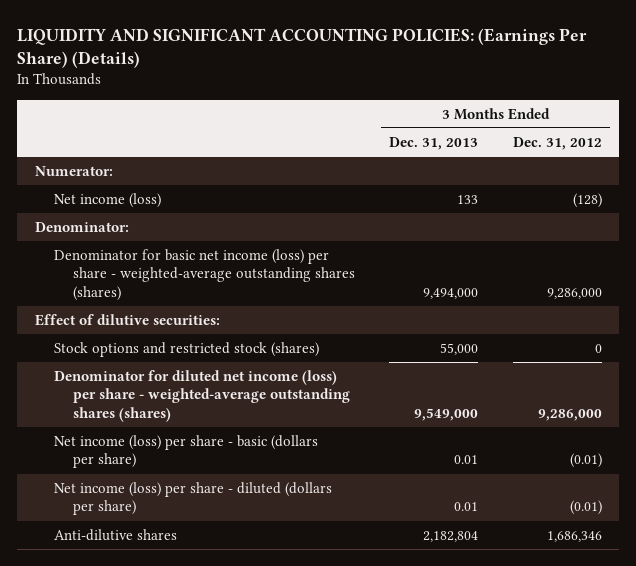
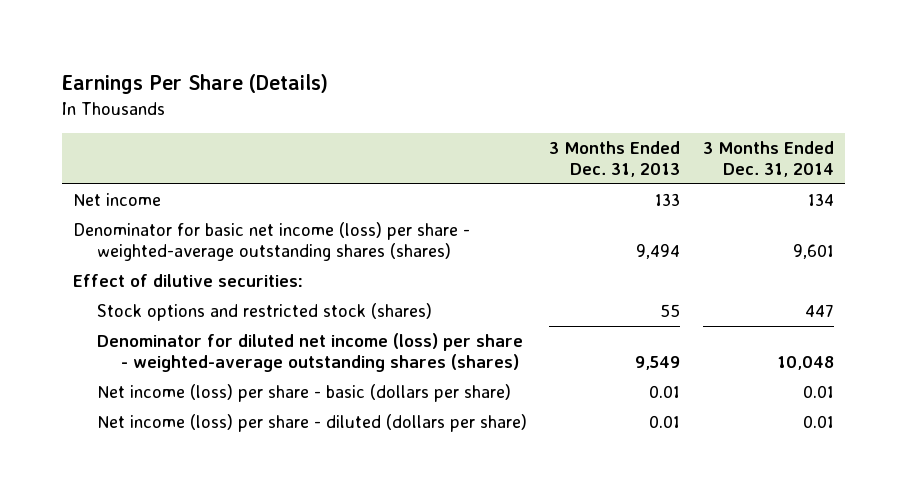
- LIQUIDITY AND SIGNIFICANT ACCOUNTING POLICIES: (Earnings Per Share) (Details)
+ Earnings Per Share (Details)
- | 3 Months Ended Dec. 31, 2013 | 3 Months Ended Dec. 31, 2012
+ | 3 Months Ended Dec. 31, 2013 | 3 Months Ended Dec. 31, 2014
- Numerator:
- Net income (loss) | 133 | (128)
- Denominator:
- Denominator for basic net income (loss) per share - weighted-average outstanding shares (shares) | 9,494,000 | 9,286,000
+ Net income | 133 | 134
+ Denominator for basic net income (loss) per share - weighted-average outstanding shares (shares) | 9,494 | 9,601
- Stock options and restricted stock (shares) | 55,000 | 0
- Denominator for diluted net income (loss) per share - weighted-average outstanding shares (shares) | 9,549,000 | 9,286,000
+ Stock options and restricted stock (shares) | 55 | 447
+ Denominator for diluted net income (loss) per share - weighted-average outstanding shares (shares) | 9,549 | 10,048
- Anti-dilutive shares | 2,182,804 | 1,686,346

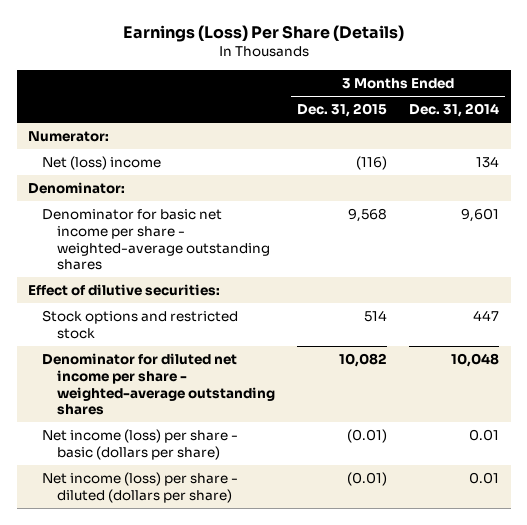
- Earnings Per Share (Details)
+ Earnings (Loss) Per Share (Details)
- | 3 Months Ended Dec. 31, 2013 | 3 Months Ended Dec. 31, 2014
+ | 3 Months Ended Dec. 31, 2015 | 3 Months Ended Dec. 31, 2014
- Net income | 133 | 134
- Denominator for basic net income (loss) per share - weighted-average outstanding shares (shares) | 9,494 | 9,601
+ Numerator:
+ Net (loss) income | (116) | 134
+ Denominator:
+ Denominator for basic net income per share - weighted-average outstanding shares | 9,568 | 9,601
- Stock options and restricted stock (shares) | 55 | 447
- Denominator for diluted net income (loss) per share - weighted-average outstanding shares (shares) | 9,549 | 10,048
+ Stock options and restricted stock | 514 | 447
+ Denominator for diluted net income per share - weighted-average outstanding shares | 10,082 | 10,048

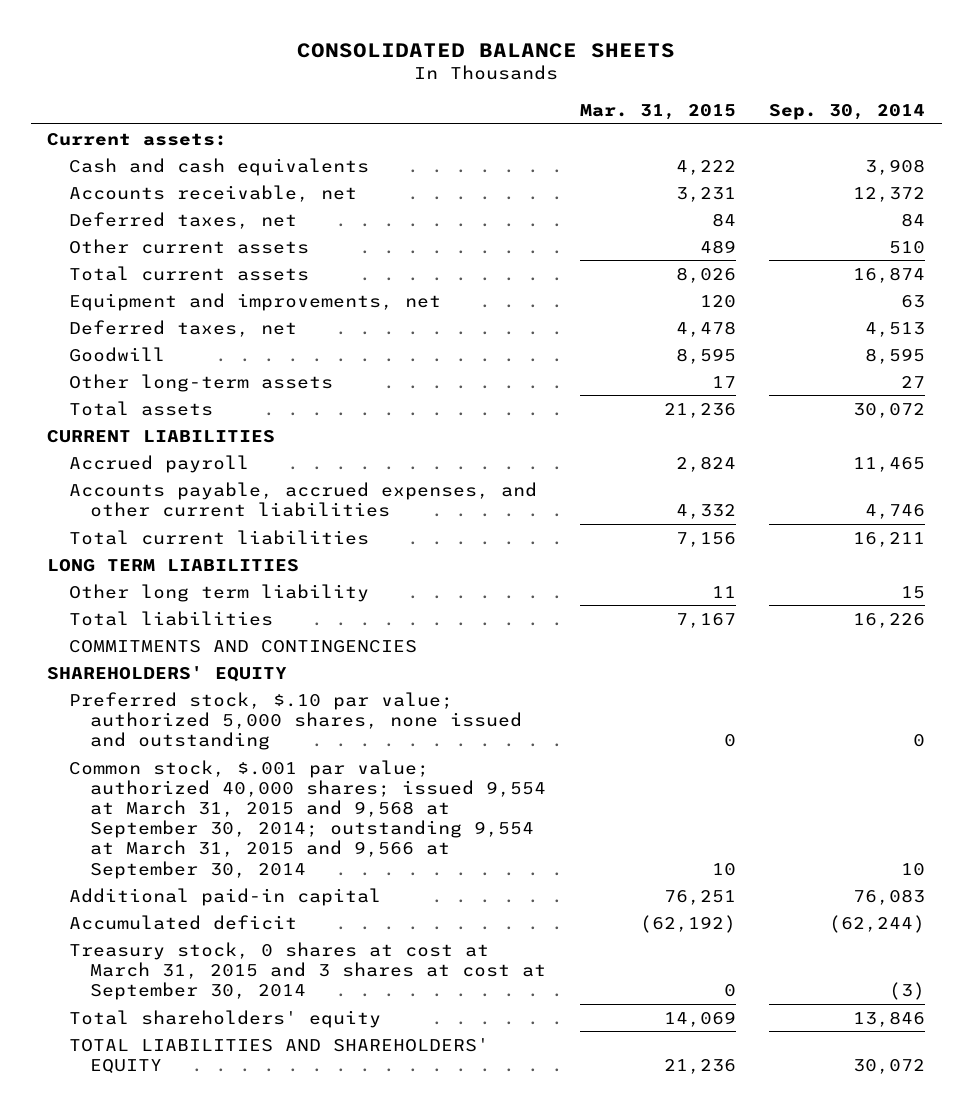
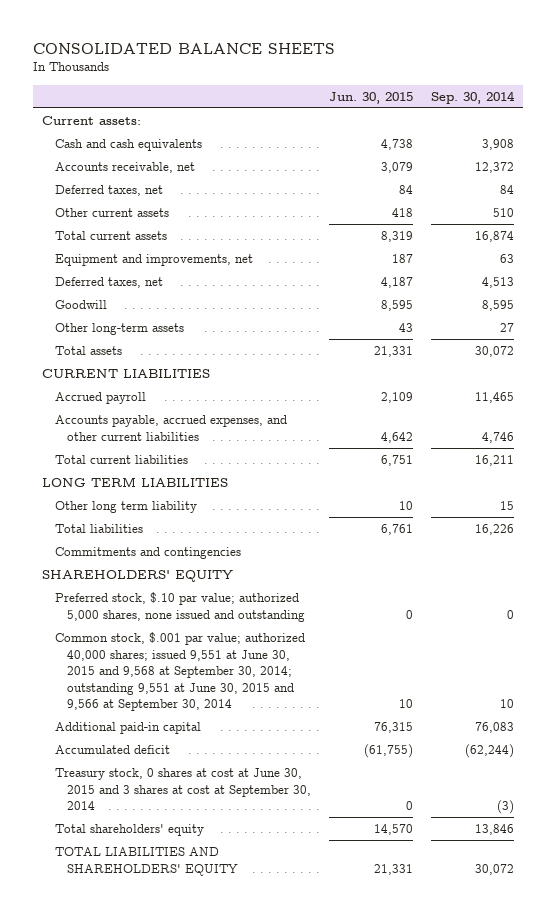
- | Mar. 31, 2015 | Sep. 30, 2014
+ | Jun. 30, 2015 | Sep. 30, 2014
- COMMITMENTS AND CONTINGENCIES
+ Commitments and contingencies
- Common stock, $.001 par value; authorized 40,000 shares; issued 9,554 at March 31, 2015 and 9,568 at September 30, 2014; outstanding 9,554 at March 31, 2015 and 9,566 at September 30, 2014 | 10 | 10
+ Common stock, $.001 par value; authorized 40,000 shares; issued 9,551 at June 30, 2015 and 9,568 at September 30, 2014; outstanding 9,551 at June 30, 2015 and 9,566 at September 30, 2014 | 10 | 10
- Treasury stock, 0 shares at cost at March 31, 2015 and 3 shares at cost at September 30, 2014 | 0 | (3)
+ Treasury stock, 0 shares at cost at June 30, 2015 and 3 shares at cost at September 30, 2014 | 0 | (3)

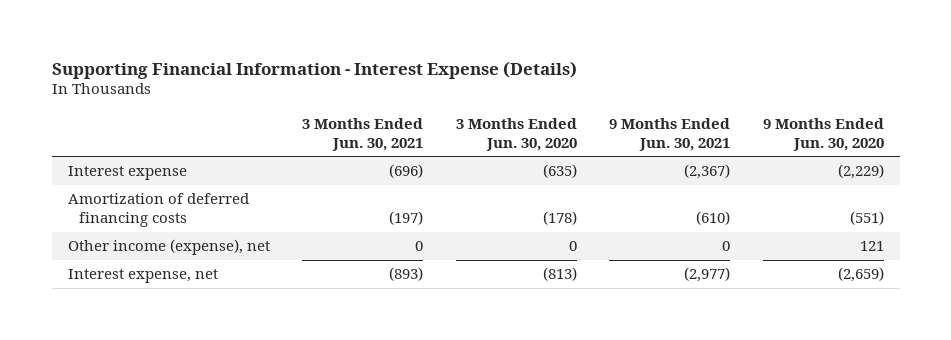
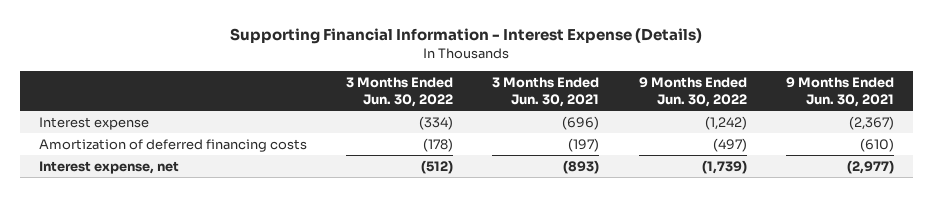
- | 3 Months Ended Jun. 30, 2021 | 3 Months Ended Jun. 30, 2020 | 9 Months Ended Jun. 30, 2021 | 9 Months Ended Jun. 30, 2020
+ | 3 Months Ended Jun. 30, 2022 | 3 Months Ended Jun. 30, 2021 | 9 Months Ended Jun. 30, 2022 | 9 Months Ended Jun. 30, 2021
- Other income (expense), net | 0 | 0 | 0 | 121

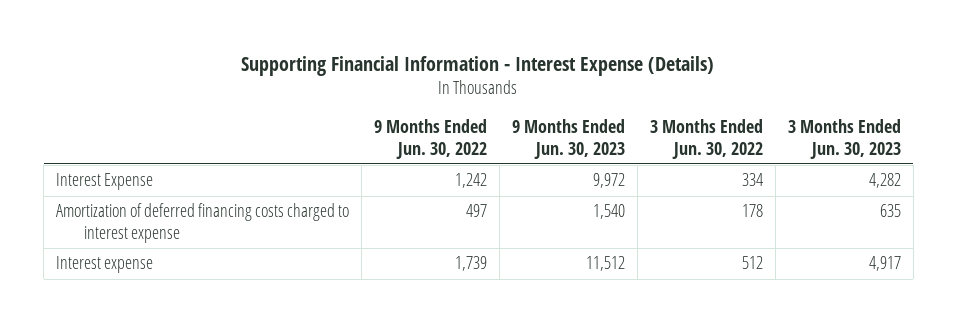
- | 3 Months Ended Jun. 30, 2022 | 3 Months Ended Jun. 30, 2021 | 9 Months Ended Jun. 30, 2022 | 9 Months Ended Jun. 30, 2021
+ | 9 Months Ended Jun. 30, 2022 | 9 Months Ended Jun. 30, 2023 | 3 Months Ended Jun. 30, 2022 | 3 Months Ended Jun. 30, 2023
- Interest expense | (334) | (696) | (1,242) | (2,367)
- Amortization of deferred financing costs | (178) | (197) | (497) | (610)
- Interest expense, net | (512) | (893) | (1,739) | (2,977)
+ Interest Expense | 1,242 | 9,972 | 334 | 4,282
+ Amortization of deferred financing costs charged to interest expense | 497 | 1,540 | 178 | 635
+ Interest expense | 1,739 | 11,512 | 512 | 4,917

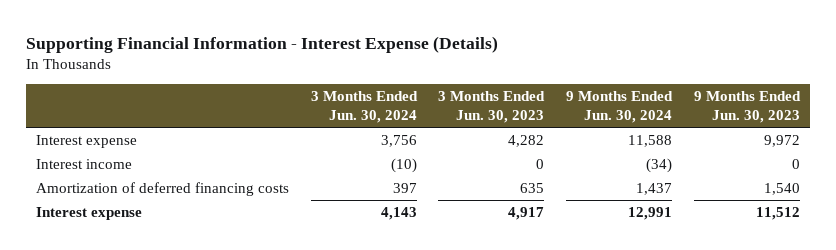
- | 9 Months Ended Jun. 30, 2022 | 9 Months Ended Jun. 30, 2023 | 3 Months Ended Jun. 30, 2022 | 3 Months Ended Jun. 30, 2023
+ | 3 Months Ended Jun. 30, 2024 | 3 Months Ended Jun. 30, 2023 | 9 Months Ended Jun. 30, 2024 | 9 Months Ended Jun. 30, 2023
- Interest Expense | 1,242 | 9,972 | 334 | 4,282
- Amortization of deferred financing costs charged to interest expense | 497 | 1,540 | 178 | 635
+ Interest expense | 3,756 | 4,282 | 11,588 | 9,972
+ Interest income | (10) | 0 | (34) | 0
+ Amortization of deferred financing costs | 397 | 635 | 1,437 | 1,540

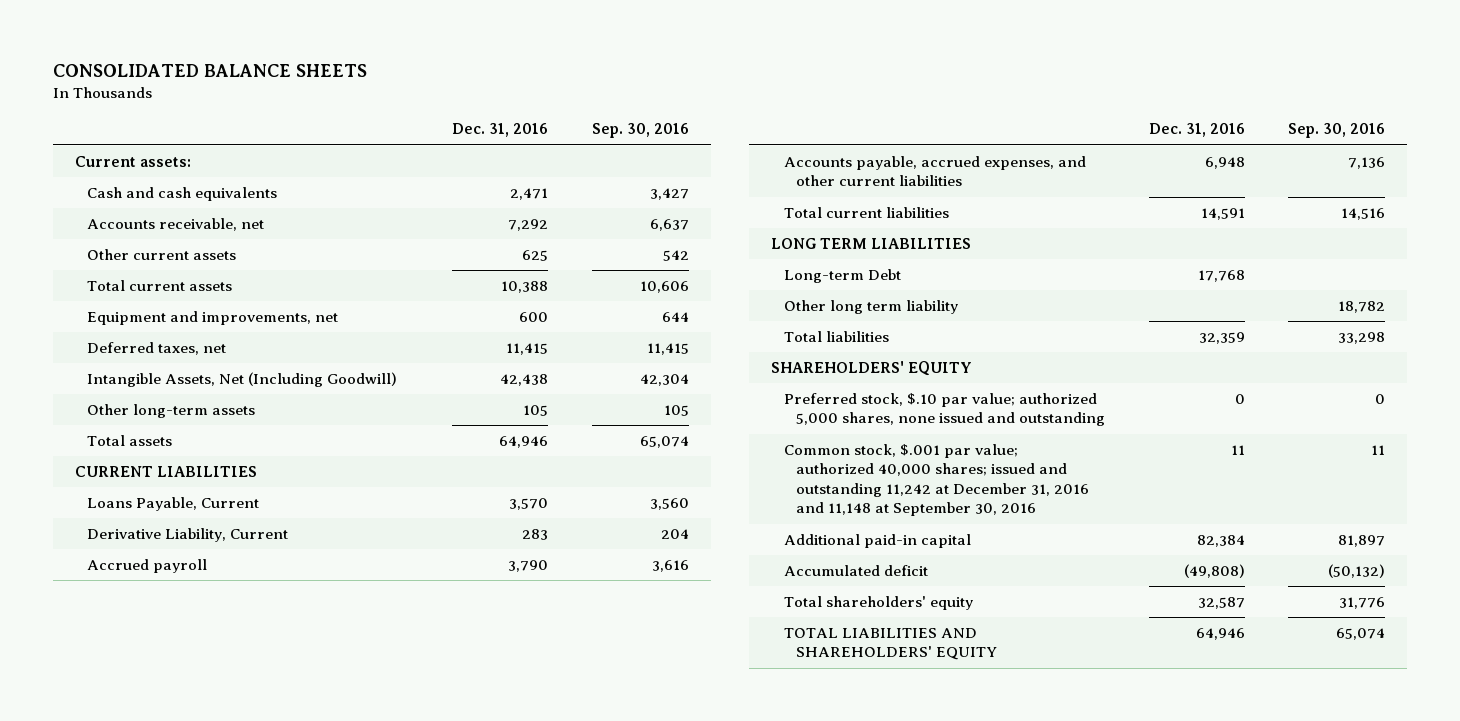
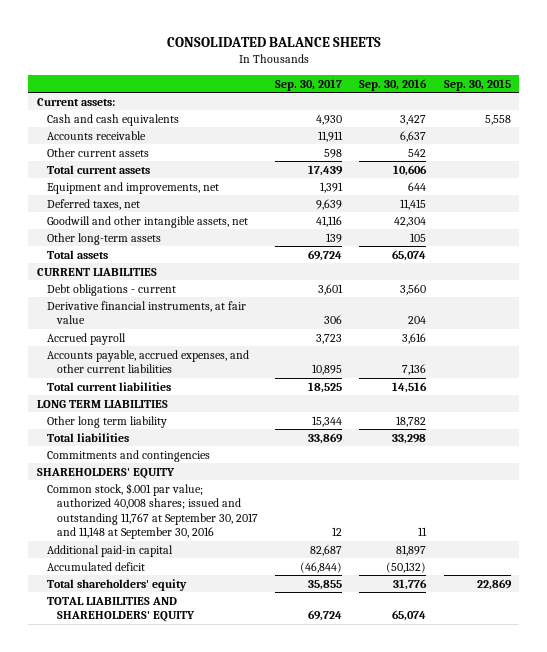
- | Dec. 31, 2016 | Sep. 30, 2016
+ | Sep. 30, 2017 | Sep. 30, 2016 | Sep. 30, 2015
- Accounts receivable, net | 7,292 | 6,637
+ Accounts receivable | 11,911 | 6,637 |
- Intangible Assets, Net (Including Goodwill) | 42,438 | 42,304
+ Goodwill and other intangible assets, net | 41,116 | 42,304 |
- Loans Payable, Current | 3,570 | 3,560
- Derivative Liability, Current | 283 | 204
+ Debt obligations - current | 3,601 | 3,560 |
+ Derivative financial instruments, at fair value | 306 | 204 |
- Long-term Debt | 17,768 |
+ Commitments and contingencies
- Preferred stock, $.10 par value; authorized 5,000 shares, none issued and outstanding | 0 | 0
- Common stock, $.001 par value; authorized 40,000 shares; issued and outstanding 11,242 at December 31, 2016 and 11,148 at September 30, 2016 | 11 | 11
+ Common stock, $.001 par value; authorized 40,008 shares; issued and outstanding 11,767 at September 30, 2017 and 11,148 at September 30, 2016 | 12 | 11 |

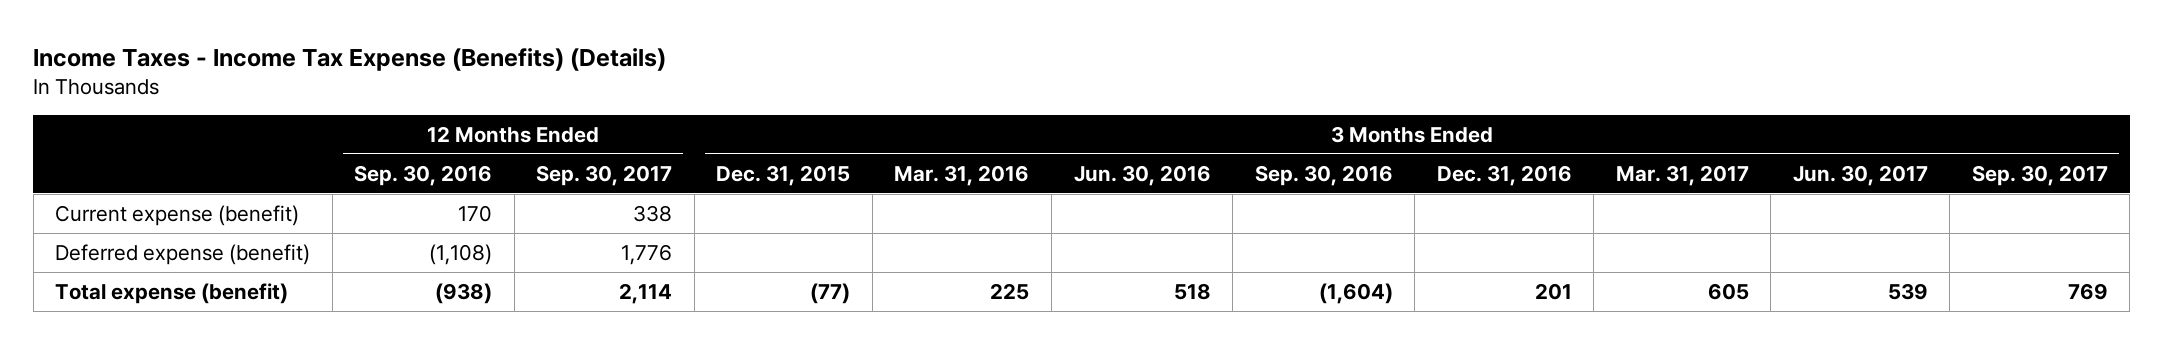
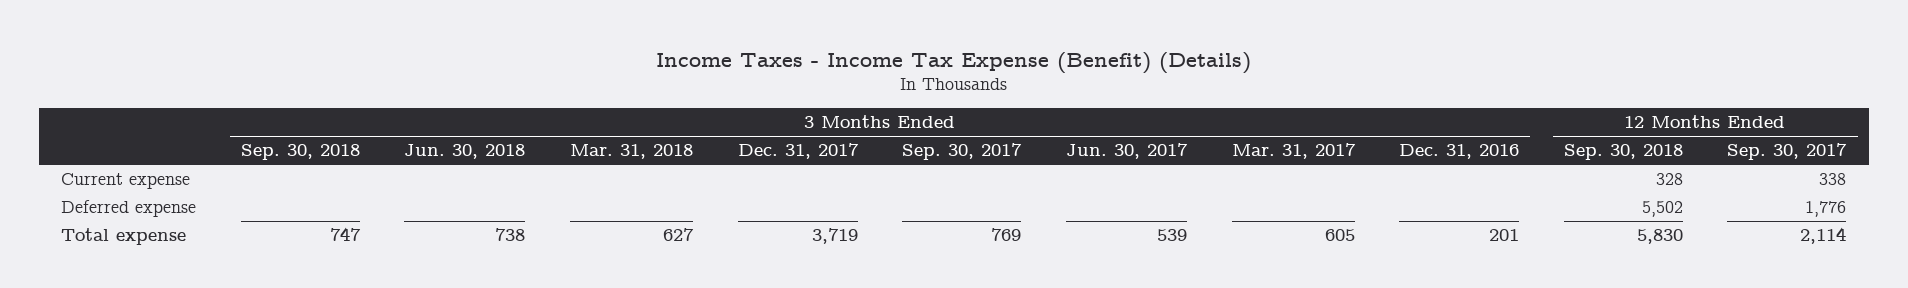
- Income Taxes - Income Tax Expense (Benefits) (Details)
+ Income Taxes - Income Tax Expense (Benefit) (Details)
- | 12 Months Ended Sep. 30, 2016 | 12 Months Ended Sep. 30, 2017 | 3 Months Ended Dec. 31, 2015 | 3 Months Ended Mar. 31, 2016 | 3 Months Ended Jun. 30, 2016 | 3 Months Ended Sep. 30, 2016 | 3 Months Ended Dec. 31, 2016 | 3 Months Ended Mar. 31, 2017 | 3 Months Ended Jun. 30, 2017 | 3 Months Ended Sep. 30, 2017
+ | 3 Months Ended Sep. 30, 2018 | 3 Months Ended Jun. 30, 2018 | 3 Months Ended Mar. 31, 2018 | 3 Months Ended Dec. 31, 2017 | 3 Months Ended Sep. 30, 2017 | 3 Months Ended Jun. 30, 2017 | 3 Months Ended Mar. 31, 2017 | 3 Months Ended Dec. 31, 2016 | 12 Months Ended Sep. 30, 2018 | 12 Months Ended Sep. 30, 2017
- Current expense (benefit) | 170 | 338 | | | | | | | |
- Deferred expense (benefit) | (1,108) | 1,776 | | | | | | | |
- Total expense (benefit) | (938) | 2,114 | (77) | 225 | 518 | (1,604) | 201 | 605 | 539 | 769
+ Current expense | | | | | | | | | 328 | 338
+ Deferred expense | | | | | | | | | 5,502 | 1,776
+ Total expense | 747 | 738 | 627 | 3,719 | 769 | 539 | 605 | 201 | 5,830 | 2,114

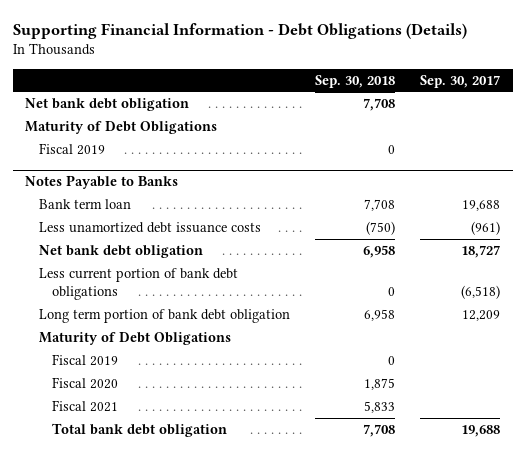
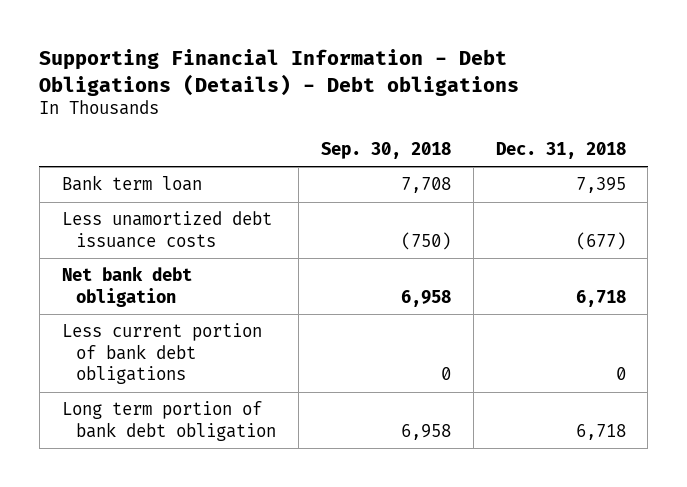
- Supporting Financial Information - Debt Obligations (Details)
+ Supporting Financial Information - Debt Obligations (Details) - Debt obligations
- | Sep. 30, 2018 | Sep. 30, 2017
+ | Sep. 30, 2018 | Dec. 31, 2018
- Net bank debt obligation | 7,708 |
- Maturity of Debt Obligations
- Fiscal 2019 | 0 |
- Notes Payable to Banks
- Maturity of Debt Obligations
- Fiscal 2019 | 0 |
- Fiscal 2020 | 1,875 |
- Fiscal 2021 | 5,833 |
- Total bank debt obligation | 7,708 | 19,688

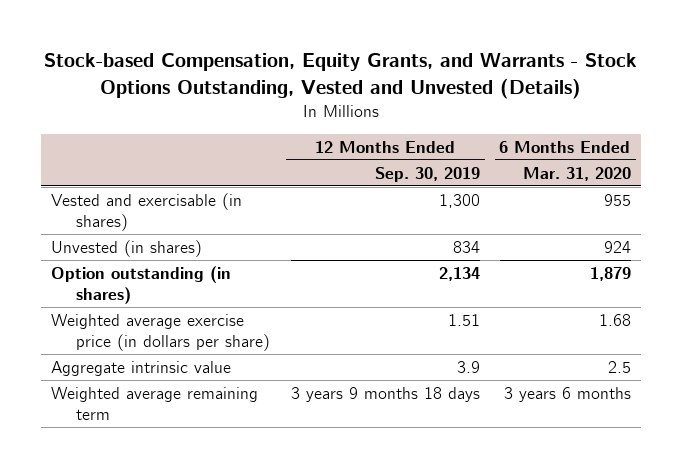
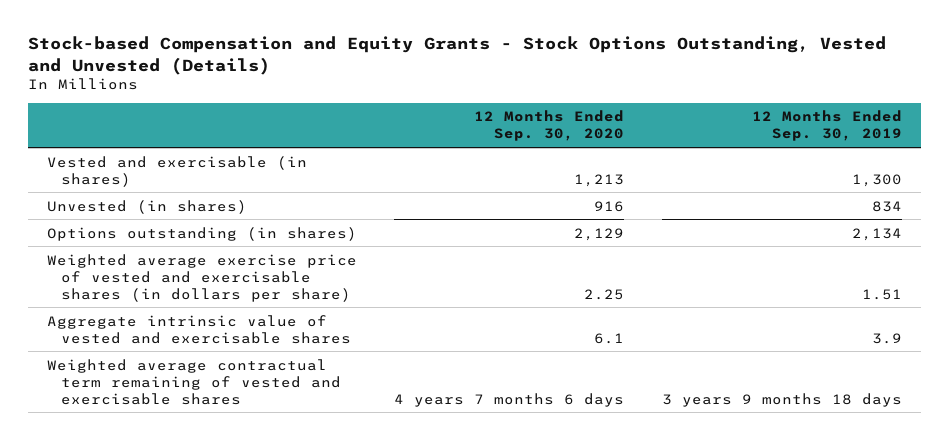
- Stock-based Compensation, Equity Grants, and Warrants - Stock Options Outstanding, Vested and Unvested (Details)
+ Stock-based Compensation and Equity Grants - Stock Options Outstanding, Vested and Unvested (Details)
- | 12 Months Ended Sep. 30, 2019 | 6 Months Ended Mar. 31, 2020
+ | 12 Months Ended Sep. 30, 2020 | 12 Months Ended Sep. 30, 2019
- Option outstanding (in shares) | 2,134 | 1,879
- Weighted average exercise price (in dollars per share) | 1.51 | 1.68
- Aggregate intrinsic value | 3.9 | 2.5
- Weighted average remaining term | 3 years 9 months 18 days | 3 years 6 months
+ Options outstanding (in shares) | 2,129 | 2,134
+ Weighted average exercise price of vested and exercisable shares (in dollars per share) | 2.25 | 1.51
+ Aggregate intrinsic value of vested and exercisable shares | 6.1 | 3.9
+ Weighted average contractual term remaining of vested and exercisable shares | 4 years 7 months 6 days | 3 years 9 months 18 days

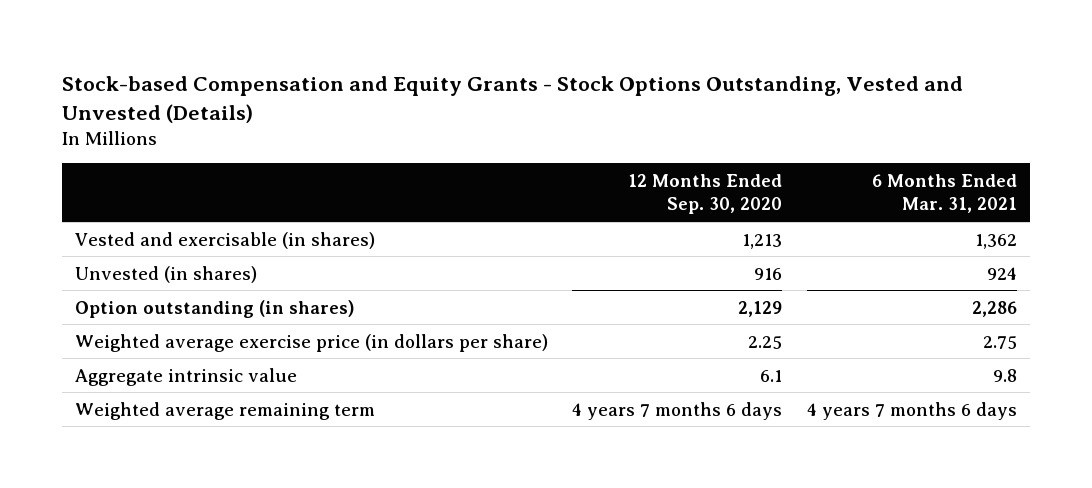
- | 12 Months Ended Sep. 30, 2020 | 12 Months Ended Sep. 30, 2019
+ | 12 Months Ended Sep. 30, 2020 | 6 Months Ended Mar. 31, 2021
- Options outstanding (in shares) | 2,129 | 2,134
- Weighted average exercise price of vested and exercisable shares (in dollars per share) | 2.25 | 1.51
- Aggregate intrinsic value of vested and exercisable shares | 6.1 | 3.9
- Weighted average contractual term remaining of vested and exercisable shares | 4 years 7 months 6 days | 3 years 9 months 18 days
+ Option outstanding (in shares) | 2,129 | 2,286
+ Weighted average exercise price (in dollars per share) | 2.25 | 2.75
+ Aggregate intrinsic value | 6.1 | 9.8
+ Weighted average remaining term | 4 years 7 months 6 days | 4 years 7 months 6 days

